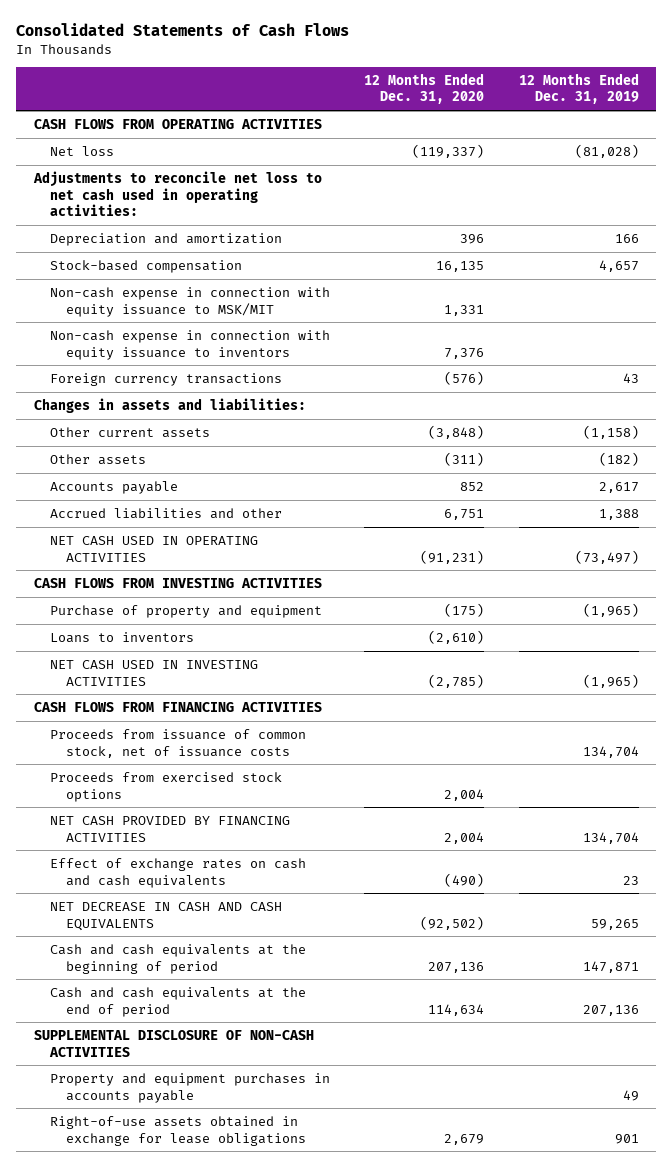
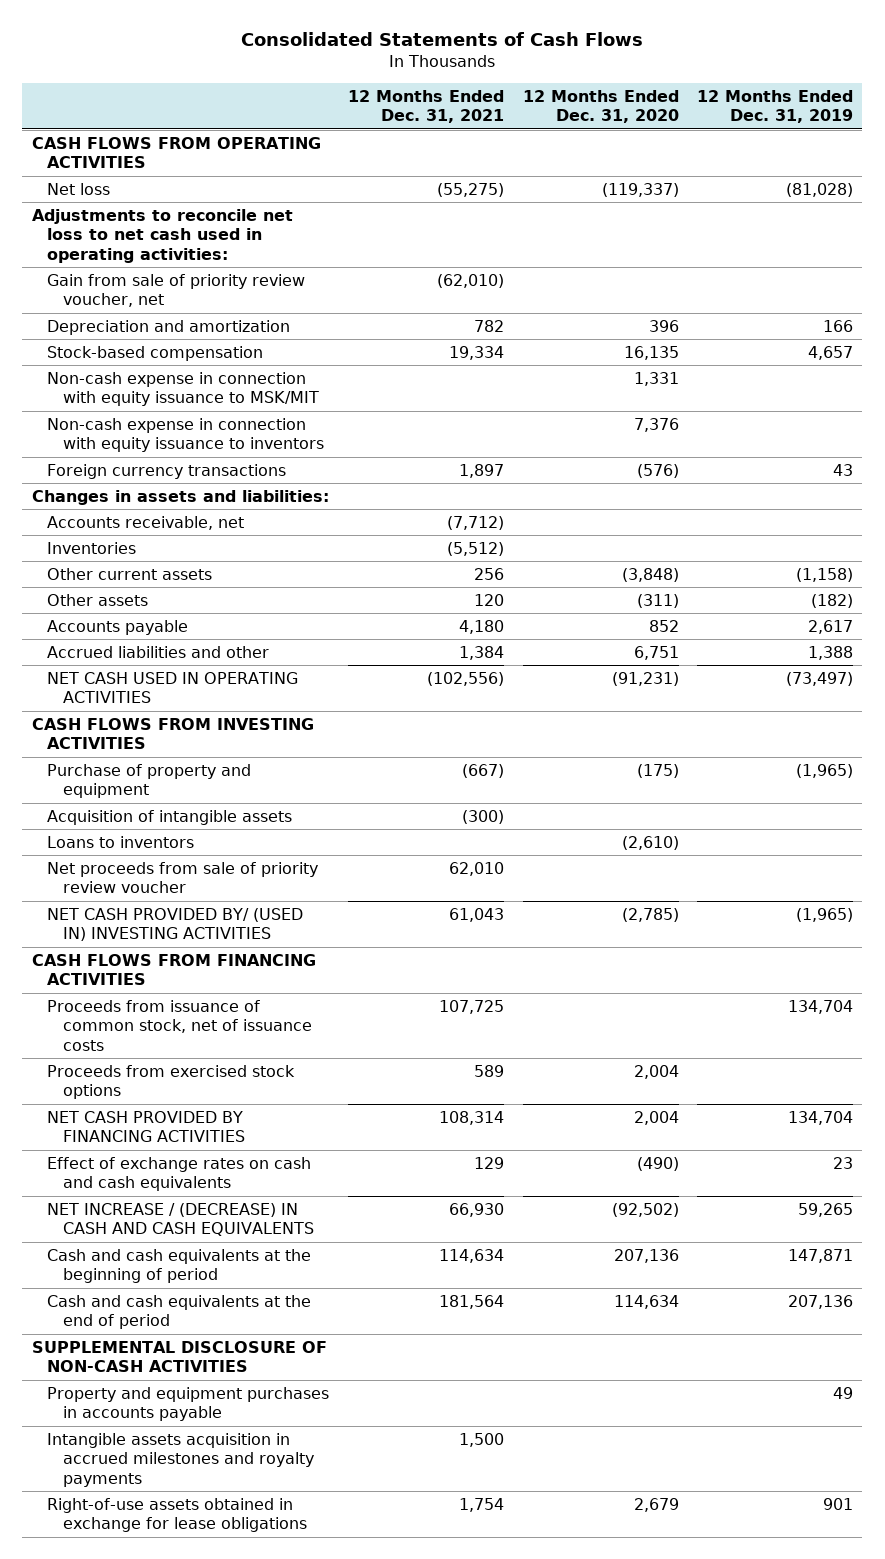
- | 12 Months Ended Dec. 31, 2020 | 12 Months Ended Dec. 31, 2019
+ | 12 Months Ended Dec. 31, 2021 | 12 Months Ended Dec. 31, 2020 | 12 Months Ended Dec. 31, 2019
+ Gain from sale of priority review voucher, net | (62,010) | |
+ Accounts receivable, net | (7,712) | |
+ Inventories | (5,512) | |
+ Acquisition of intangible assets | (300) | |
- NET CASH USED IN INVESTING ACTIVITIES | (2,785) | (1,965)
+ Net proceeds from sale of priority review voucher | 62,010 | |
+ NET CASH PROVIDED BY/ (USED IN) INVESTING ACTIVITIES | 61,043 | (2,785) | (1,965)
- NET DECREASE IN CASH AND CASH EQUIVALENTS | (92,502) | 59,265
+ NET INCREASE / (DECREASE) IN CASH AND CASH EQUIVALENTS | 66,930 | (92,502) | 59,265
+ Intangible assets acquisition in accrued milestones and royalty payments | 1,500 | |

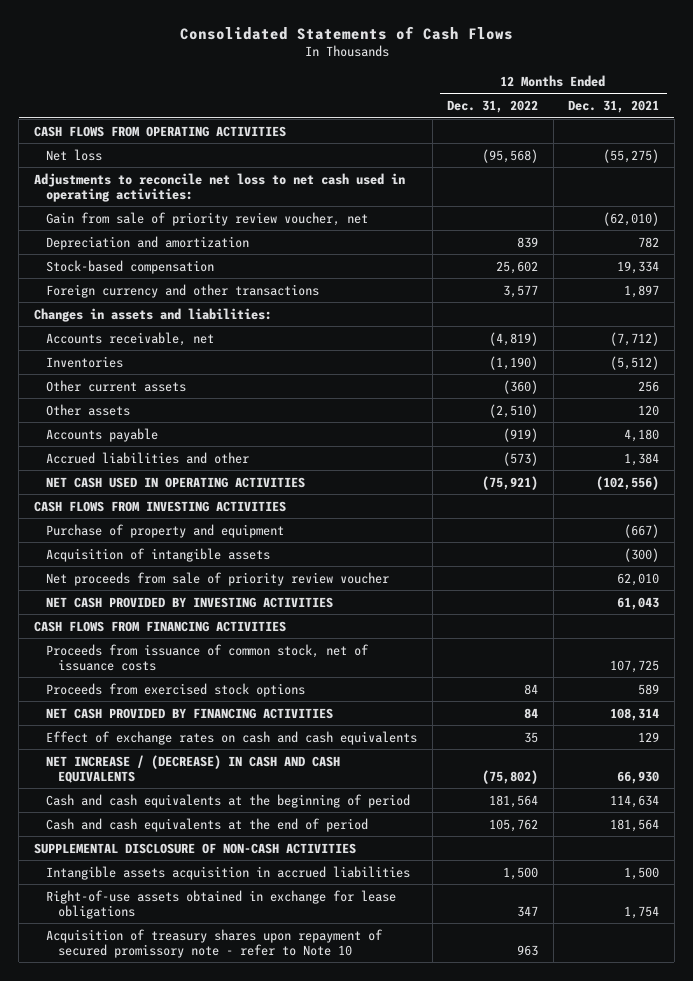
- | 12 Months Ended Dec. 31, 2021 | 12 Months Ended Dec. 31, 2020 | 12 Months Ended Dec. 31, 2019
+ | 12 Months Ended Dec. 31, 2022 | 12 Months Ended Dec. 31, 2021
- Non-cash expense in connection with equity issuance to MSK/MIT | | 1,331 |
- Non-cash expense in connection with equity issuance to inventors | | 7,376 |
- Foreign currency transactions | 1,897 | (576) | 43
+ Foreign currency and other transactions | 3,577 | 1,897
- Loans to inventors | | (2,610) |
- NET CASH PROVIDED BY/ (USED IN) INVESTING ACTIVITIES | 61,043 | (2,785) | (1,965)
+ NET CASH PROVIDED BY INVESTING ACTIVITIES | | 61,043
- Property and equipment purchases in accounts payable | | | 49
- Intangible assets acquisition in accrued milestones and royalty payments | 1,500 | |
+ Intangible assets acquisition in accrued liabilities | 1,500 | 1,500
+ Acquisition of treasury shares upon repayment of secured promissory note - refer to Note 10 | 963 |

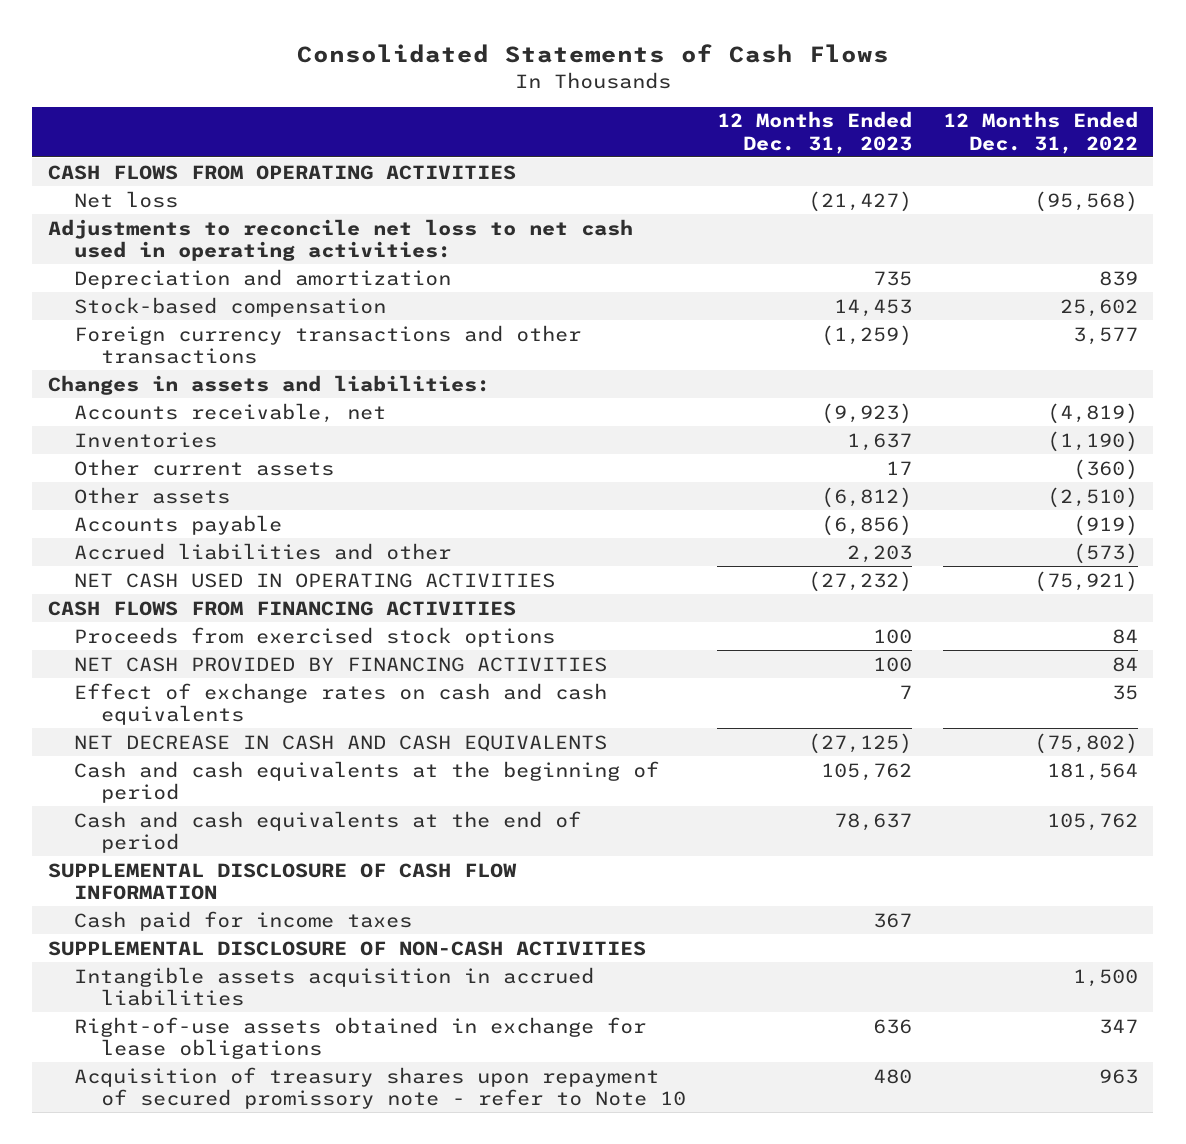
- | 12 Months Ended Dec. 31, 2022 | 12 Months Ended Dec. 31, 2021
+ | 12 Months Ended Dec. 31, 2023 | 12 Months Ended Dec. 31, 2022
- Gain from sale of priority review voucher, net | | (62,010)
- Foreign currency and other transactions | 3,577 | 1,897
+ Foreign currency transactions and other transactions | (1,259) | 3,577
- CASH FLOWS FROM INVESTING ACTIVITIES
- Purchase of property and equipment | | (667)
- Acquisition of intangible assets | | (300)
- Net proceeds from sale of priority review voucher | | 62,010
- NET CASH PROVIDED BY INVESTING ACTIVITIES | | 61,043
- Proceeds from issuance of common stock, net of issuance costs | | 107,725
- NET INCREASE / (DECREASE) IN CASH AND CASH EQUIVALENTS | (75,802) | 66,930
+ NET DECREASE IN CASH AND CASH EQUIVALENTS | (27,125) | (75,802)
+ SUPPLEMENTAL DISCLOSURE OF CASH FLOW INFORMATION
+ Cash paid for income taxes | 367 |

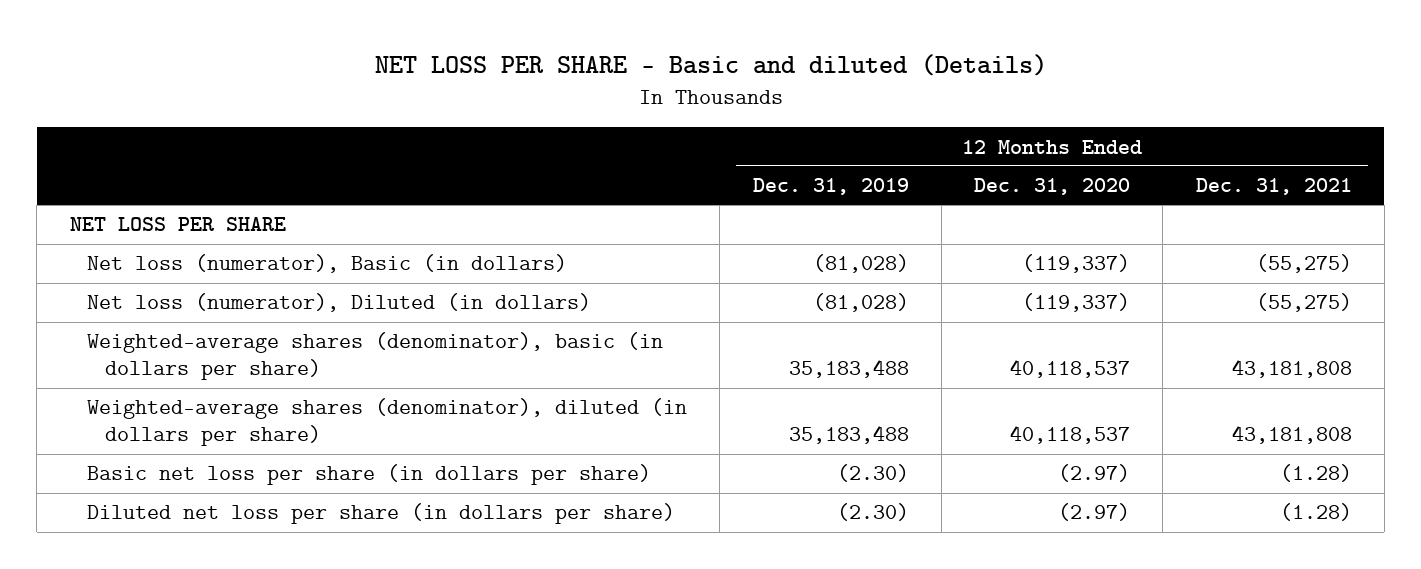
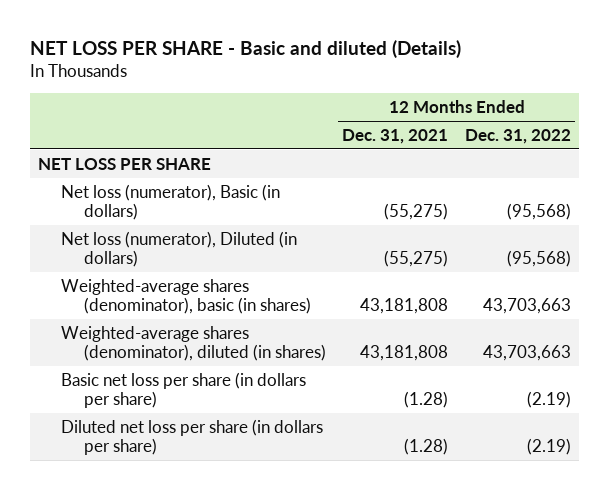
- | 12 Months Ended Dec. 31, 2019 | 12 Months Ended Dec. 31, 2020 | 12 Months Ended Dec. 31, 2021
+ | 12 Months Ended Dec. 31, 2021 | 12 Months Ended Dec. 31, 2022
- Weighted-average shares (denominator), basic (in dollars per share) | 35,183,488 | 40,118,537 | 43,181,808
- Weighted-average shares (denominator), diluted (in dollars per share) | 35,183,488 | 40,118,537 | 43,181,808
+ Weighted-average shares (denominator), basic (in shares) | 43,181,808 | 43,703,663
+ Weighted-average shares (denominator), diluted (in shares) | 43,181,808 | 43,703,663

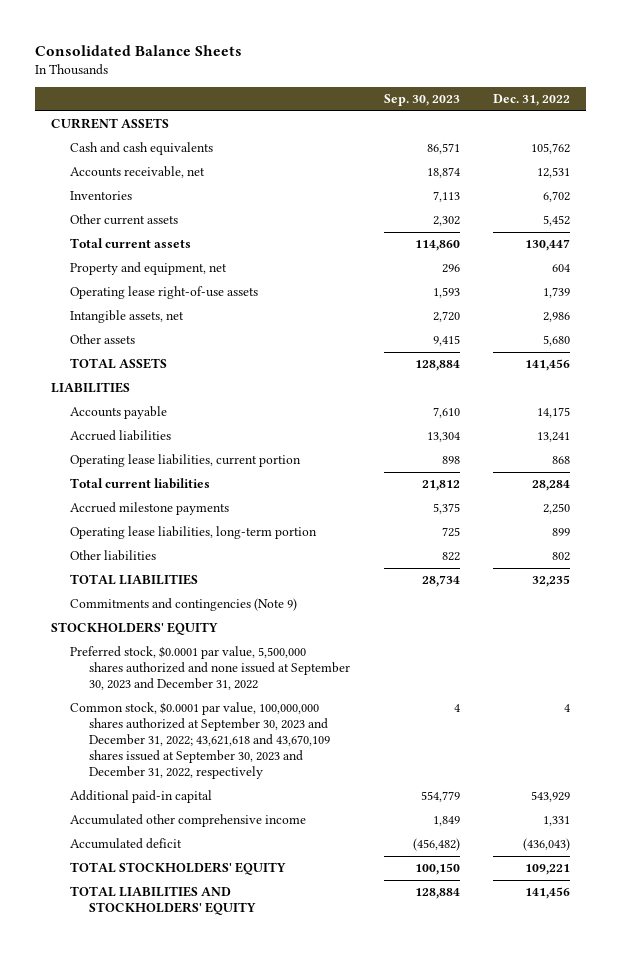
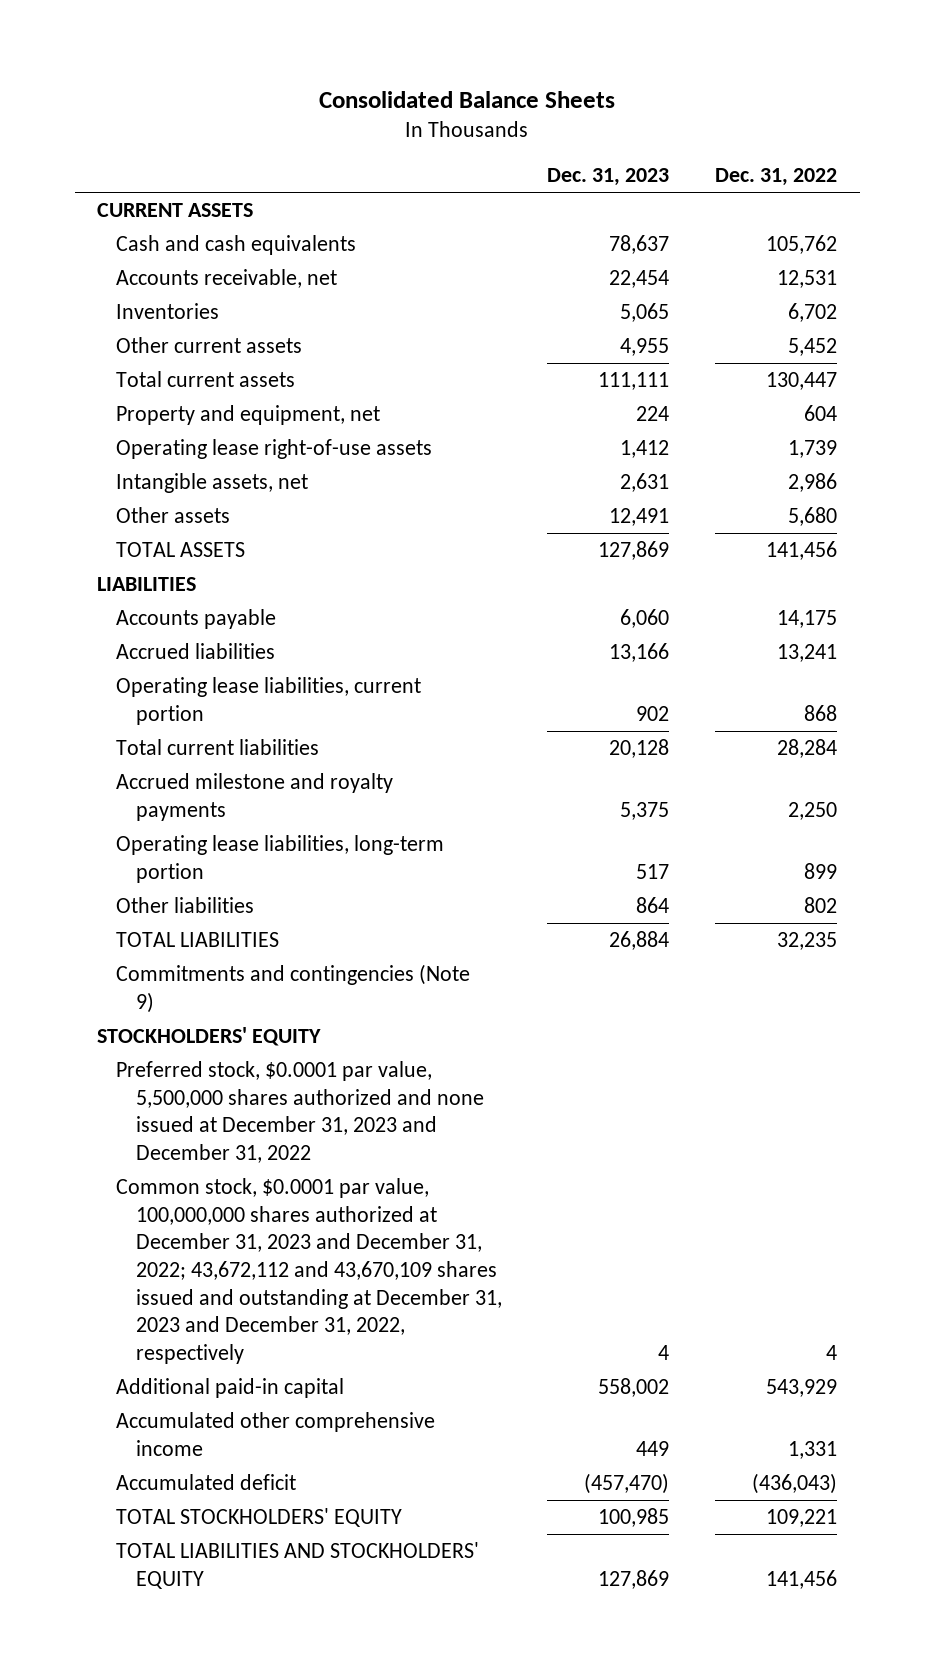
- | Sep. 30, 2023 | Dec. 31, 2022
+ | Dec. 31, 2023 | Dec. 31, 2022
- Accrued milestone payments | 5,375 | 2,250
+ Accrued milestone and royalty payments | 5,375 | 2,250
- Preferred stock, $0.0001 par value, 5,500,000 shares authorized and none issued at September 30, 2023 and December 31, 2022
- Common stock, $0.0001 par value, 100,000,000 shares authorized at September 30, 2023 and December 31, 2022; 43,621,618 and 43,670,109 shares issued at September 30, 2023 and December 31, 2022, respectively | 4 | 4
+ Preferred stock, $0.0001 par value, 5,500,000 shares authorized and none issued at December 31, 2023 and December 31, 2022
+ Common stock, $0.0001 par value, 100,000,000 shares authorized at December 31, 2023 and December 31, 2022; 43,672,112 and 43,670,109 shares issued and outstanding at December 31, 2023 and December 31, 2022, respectively | 4 | 4

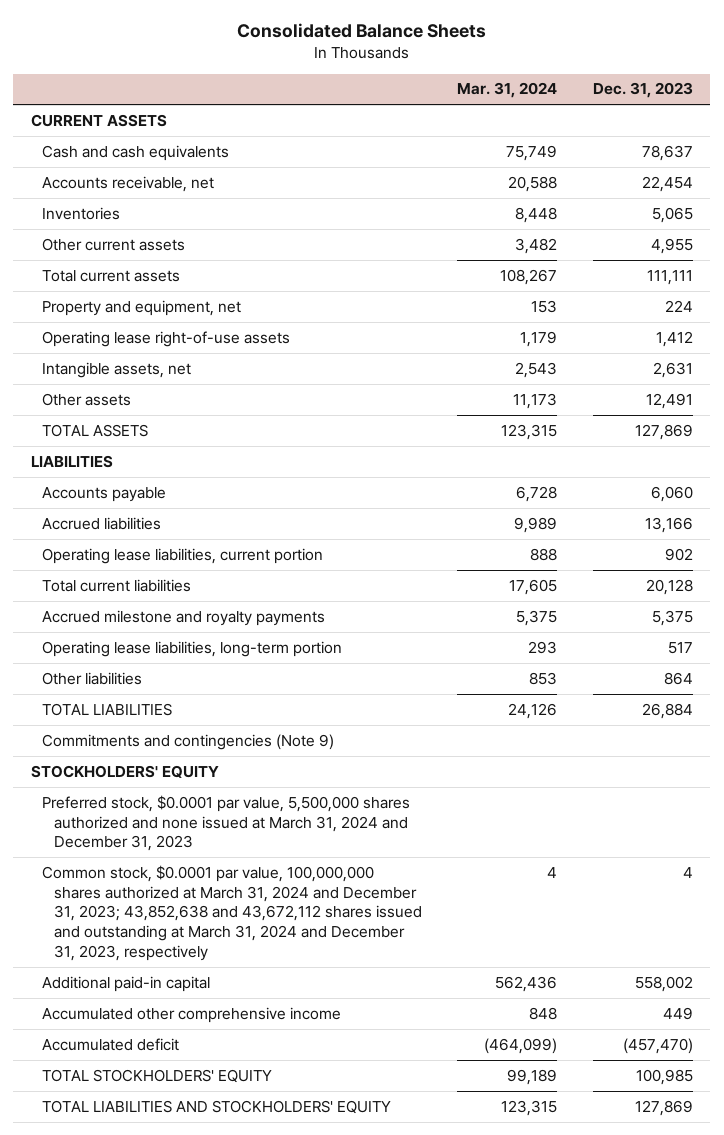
- | Dec. 31, 2023 | Dec. 31, 2022
+ | Mar. 31, 2024 | Dec. 31, 2023
- Preferred stock, $0.0001 par value, 5,500,000 shares authorized and none issued at December 31, 2023 and December 31, 2022
- Common stock, $0.0001 par value, 100,000,000 shares authorized at December 31, 2023 and December 31, 2022; 43,672,112 and 43,670,109 shares issued and outstanding at December 31, 2023 and December 31, 2022, respectively | 4 | 4
+ Preferred stock, $0.0001 par value, 5,500,000 shares authorized and none issued at March 31, 2024 and December 31, 2023
+ Common stock, $0.0001 par value, 100,000,000 shares authorized at March 31, 2024 and December 31, 2023; 43,852,638 and 43,672,112 shares issued and outstanding at March 31, 2024 and December 31, 2023, respectively | 4 | 4

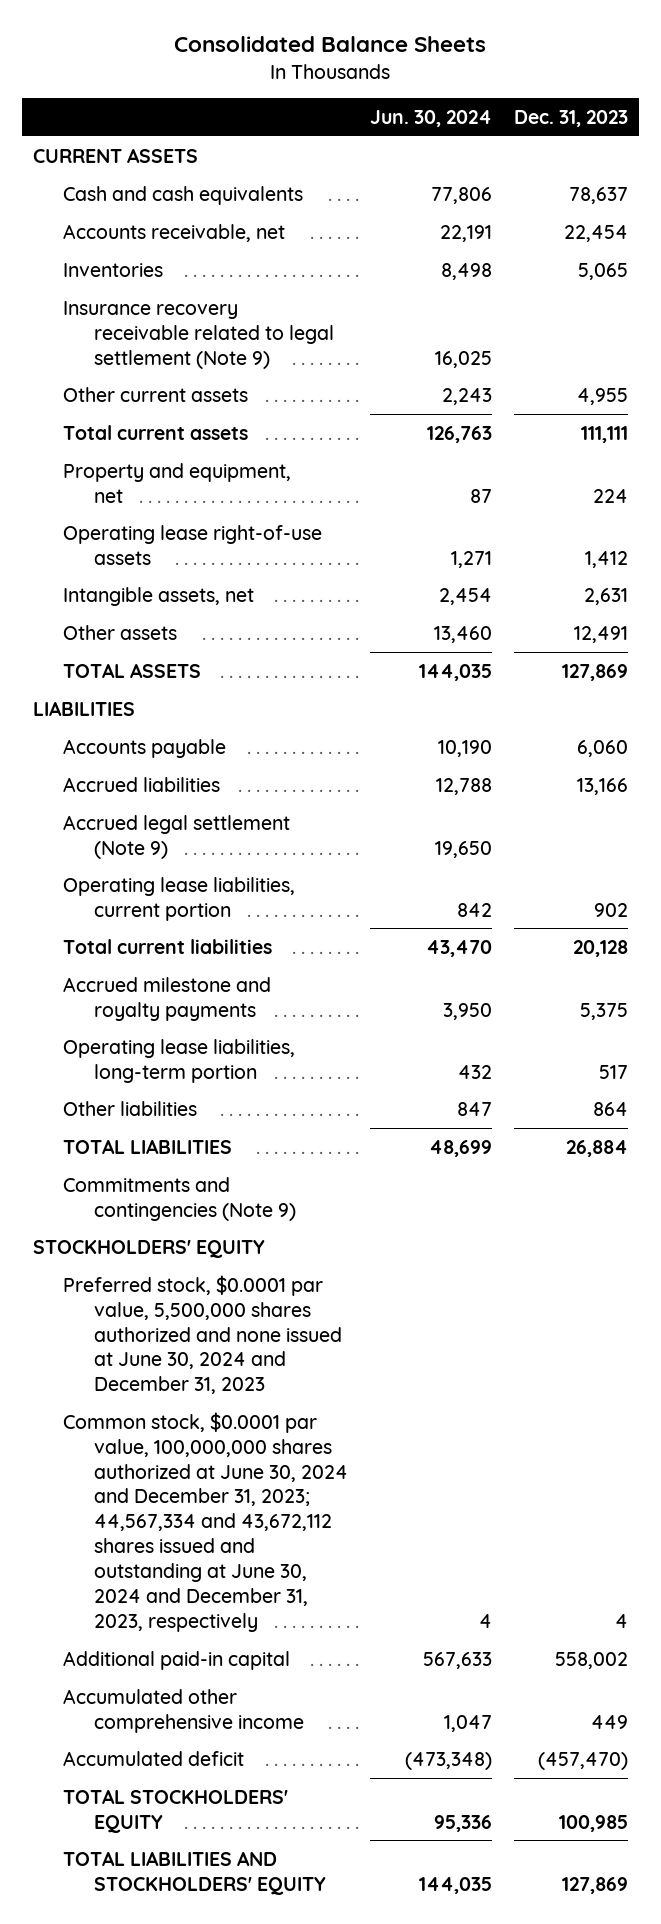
- | Mar. 31, 2024 | Dec. 31, 2023
+ | Jun. 30, 2024 | Dec. 31, 2023
+ Insurance recovery receivable related to legal settlement (Note 9) | 16,025 |
+ Accrued legal settlement (Note 9) | 19,650 |
- Preferred stock, $0.0001 par value, 5,500,000 shares authorized and none issued at March 31, 2024 and December 31, 2023
- Common stock, $0.0001 par value, 100,000,000 shares authorized at March 31, 2024 and December 31, 2023; 43,852,638 and 43,672,112 shares issued and outstanding at March 31, 2024 and December 31, 2023, respectively | 4 | 4
+ Preferred stock, $0.0001 par value, 5,500,000 shares authorized and none issued at June 30, 2024 and December 31, 2023
+ Common stock, $0.0001 par value, 100,000,000 shares authorized at June 30, 2024 and December 31, 2023; 44,567,334 and 43,672,112 shares issued and outstanding at June 30, 2024 and December 31, 2023, respectively | 4 | 4

